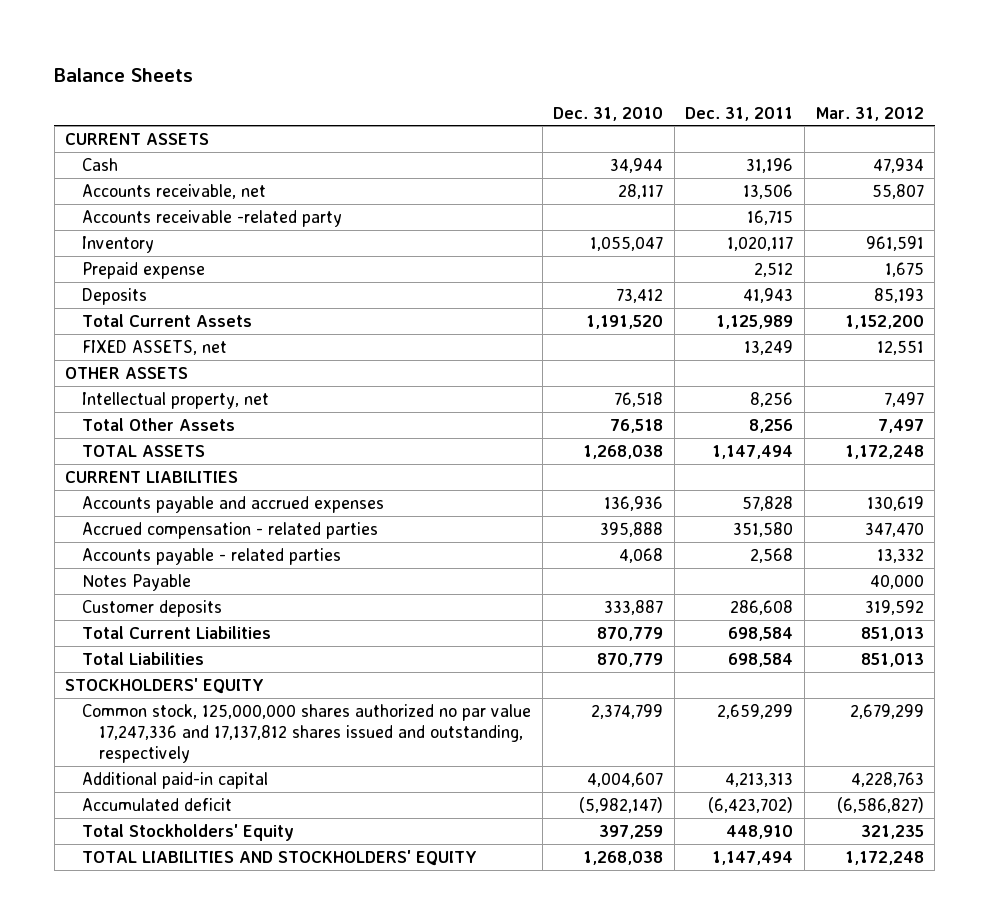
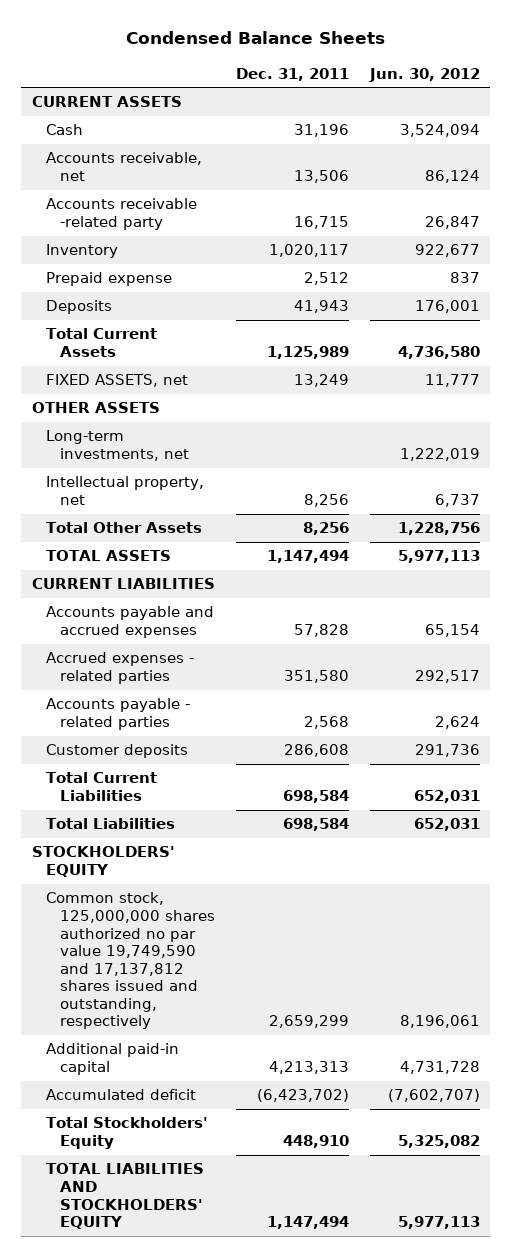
- Balance Sheets
+ Condensed Balance Sheets
- | Dec. 31, 2010 | Dec. 31, 2011 | Mar. 31, 2012
+ | Dec. 31, 2011 | Jun. 30, 2012
+ Long-term investments, net | | 1,222,019
- Accrued compensation - related parties | 395,888 | 351,580 | 347,470
+ Accrued expenses - related parties | 351,580 | 292,517
- Notes Payable | | | 40,000
- Common stock, 125,000,000 shares authorized no par value 17,247,336 and 17,137,812 shares issued and outstanding, respectively | 2,374,799 | 2,659,299 | 2,679,299
+ Common stock, 125,000,000 shares authorized no par value 19,749,590 and 17,137,812 shares issued and outstanding, respectively | 2,659,299 | 8,196,061

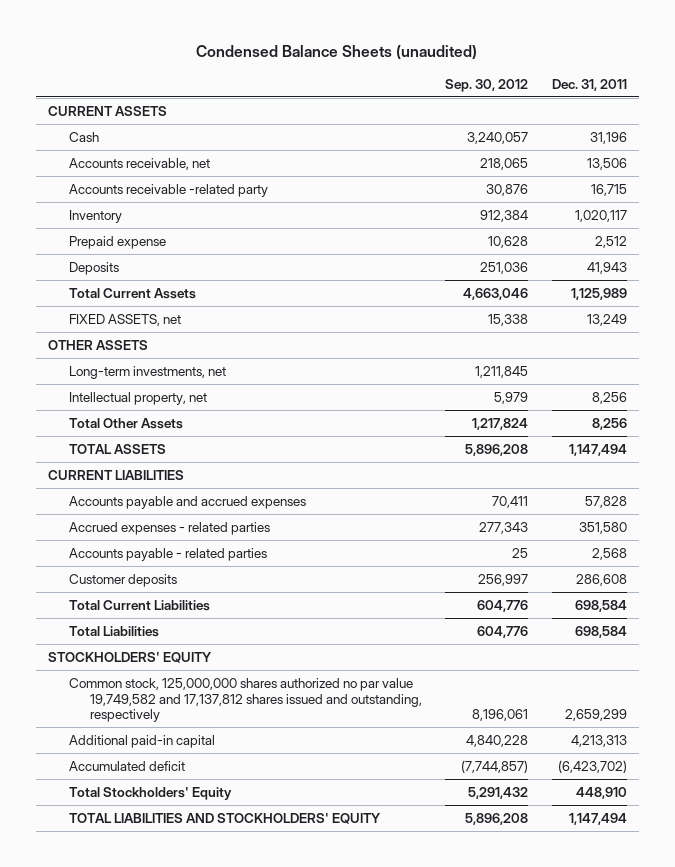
- Condensed Balance Sheets
+ Condensed Balance Sheets (unaudited)
- | Dec. 31, 2011 | Jun. 30, 2012
+ | Sep. 30, 2012 | Dec. 31, 2011
- Common stock, 125,000,000 shares authorized no par value 19,749,590 and 17,137,812 shares issued and outstanding, respectively | 2,659,299 | 8,196,061
+ Common stock, 125,000,000 shares authorized no par value 19,749,582 and 17,137,812 shares issued and outstanding, respectively | 8,196,061 | 2,659,299

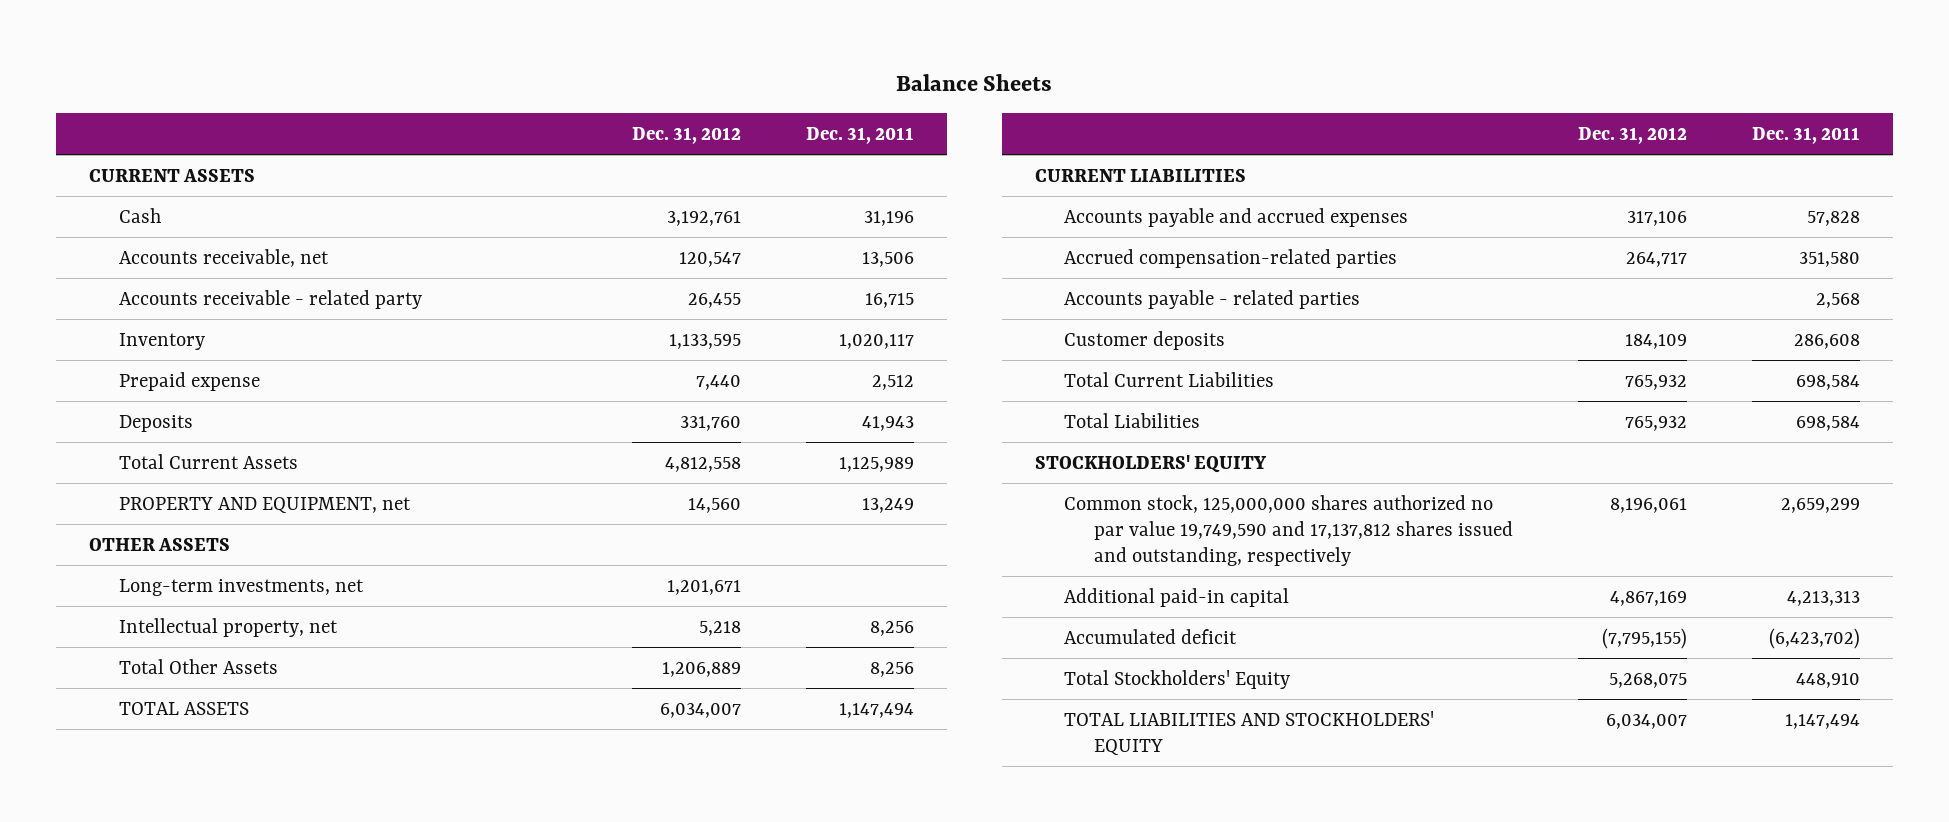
- Condensed Balance Sheets (unaudited)
+ Balance Sheets
- | Sep. 30, 2012 | Dec. 31, 2011
+ | Dec. 31, 2012 | Dec. 31, 2011
- Accounts receivable -related party | 30,876 | 16,715
+ Accounts receivable - related party | 26,455 | 16,715
- FIXED ASSETS, net | 15,338 | 13,249
+ PROPERTY AND EQUIPMENT, net | 14,560 | 13,249
- Accrued expenses - related parties | 277,343 | 351,580
+ Accrued compensation-related parties | 264,717 | 351,580
- Common stock, 125,000,000 shares authorized no par value 19,749,582 and 17,137,812 shares issued and outstanding, respectively | 8,196,061 | 2,659,299
+ Common stock, 125,000,000 shares authorized no par value 19,749,590 and 17,137,812 shares issued and outstanding, respectively | 8,196,061 | 2,659,299

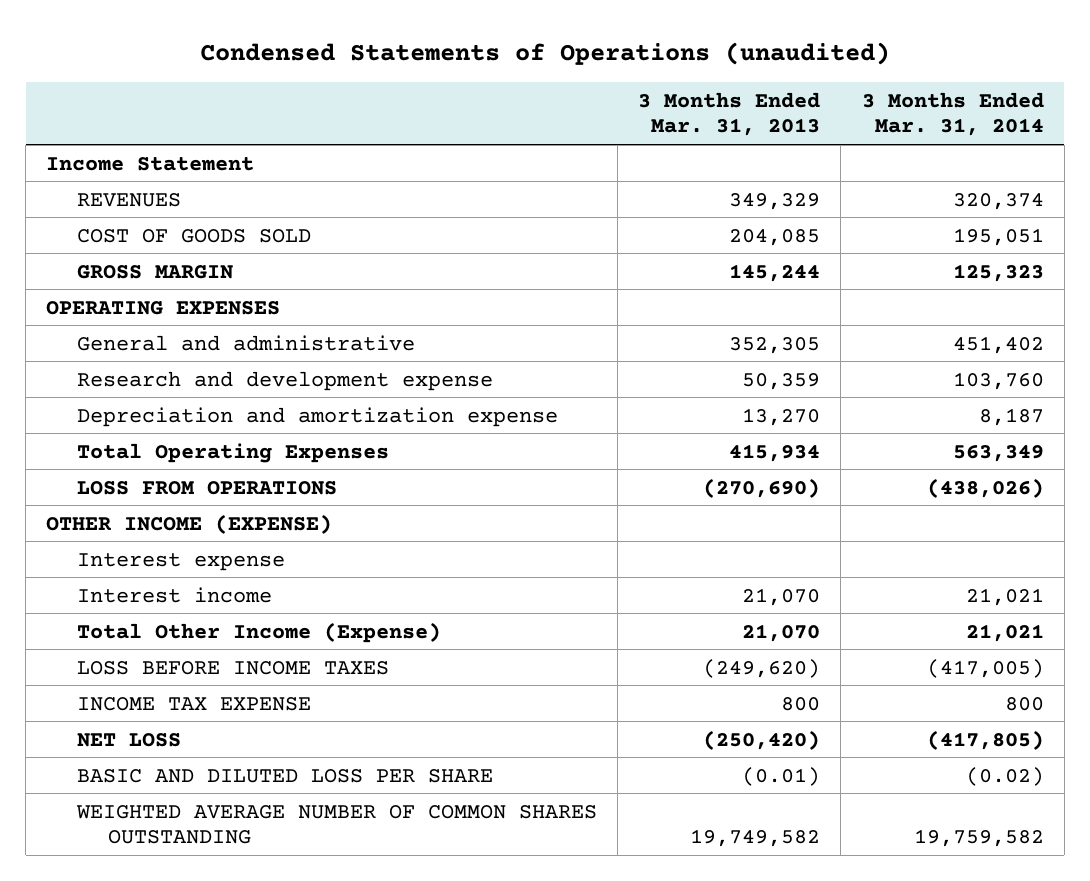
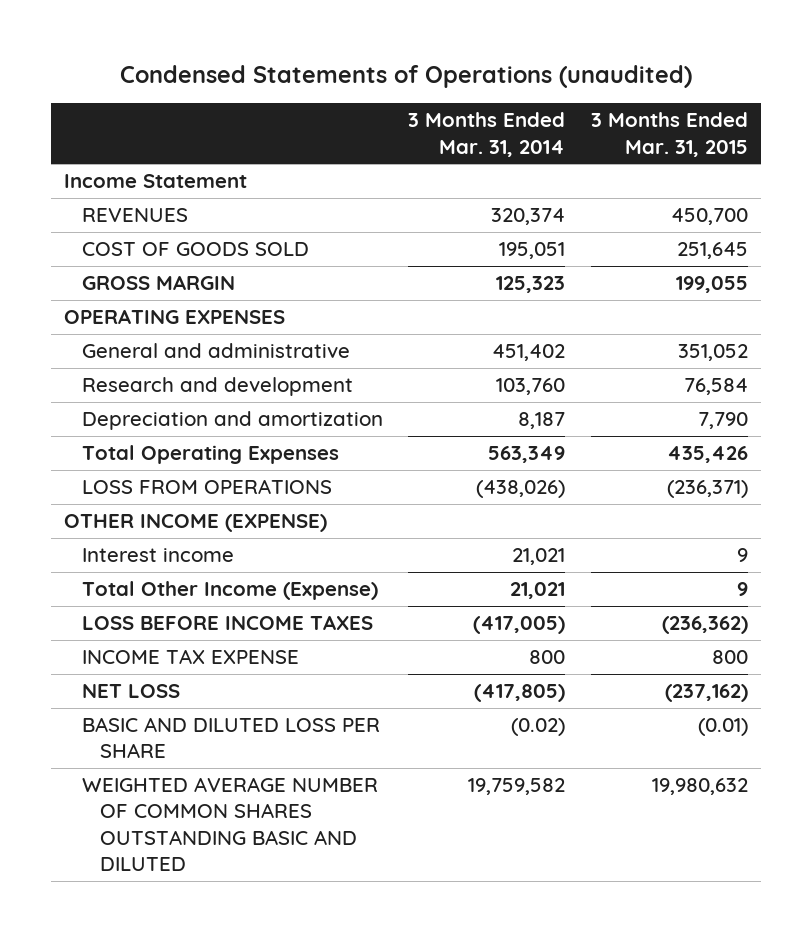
- | 3 Months Ended Mar. 31, 2013 | 3 Months Ended Mar. 31, 2014
+ | 3 Months Ended Mar. 31, 2014 | 3 Months Ended Mar. 31, 2015
- Research and development expense | 50,359 | 103,760
- Depreciation and amortization expense | 13,270 | 8,187
+ Research and development | 103,760 | 76,584
+ Depreciation and amortization | 8,187 | 7,790
- Interest expense
- WEIGHTED AVERAGE NUMBER OF COMMON SHARES OUTSTANDING | 19,749,582 | 19,759,582
+ WEIGHTED AVERAGE NUMBER OF COMMON SHARES OUTSTANDING BASIC AND DILUTED | 19,759,582 | 19,980,632

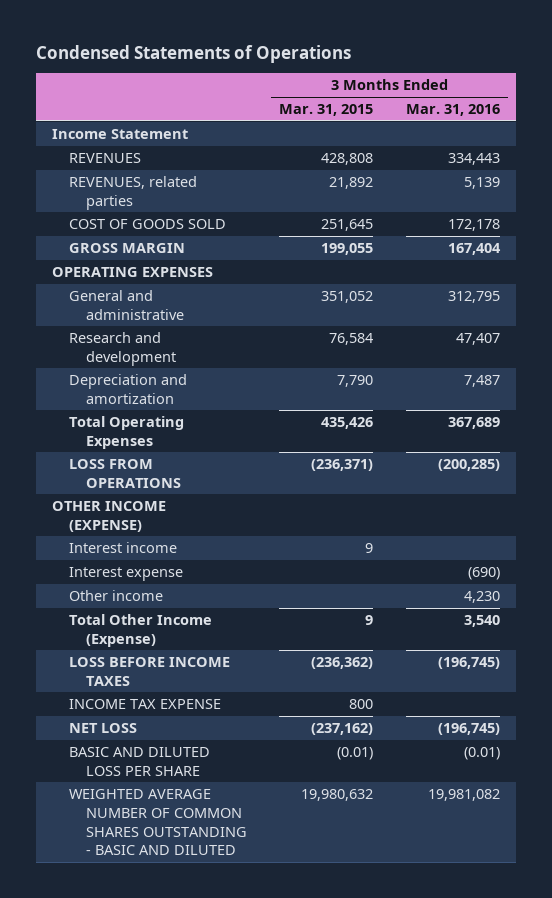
- Condensed Statements of Operations (unaudited)
+ Condensed Statements of Operations
- | 3 Months Ended Mar. 31, 2014 | 3 Months Ended Mar. 31, 2015
+ | 3 Months Ended Mar. 31, 2015 | 3 Months Ended Mar. 31, 2016
- REVENUES | 320,374 | 450,700
+ REVENUES | 428,808 | 334,443
+ REVENUES, related parties | 21,892 | 5,139
+ Interest expense | | (690)
+ Other income | | 4,230
- WEIGHTED AVERAGE NUMBER OF COMMON SHARES OUTSTANDING BASIC AND DILUTED | 19,759,582 | 19,980,632
+ WEIGHTED AVERAGE NUMBER OF COMMON SHARES OUTSTANDING - BASIC AND DILUTED | 19,980,632 | 19,981,082

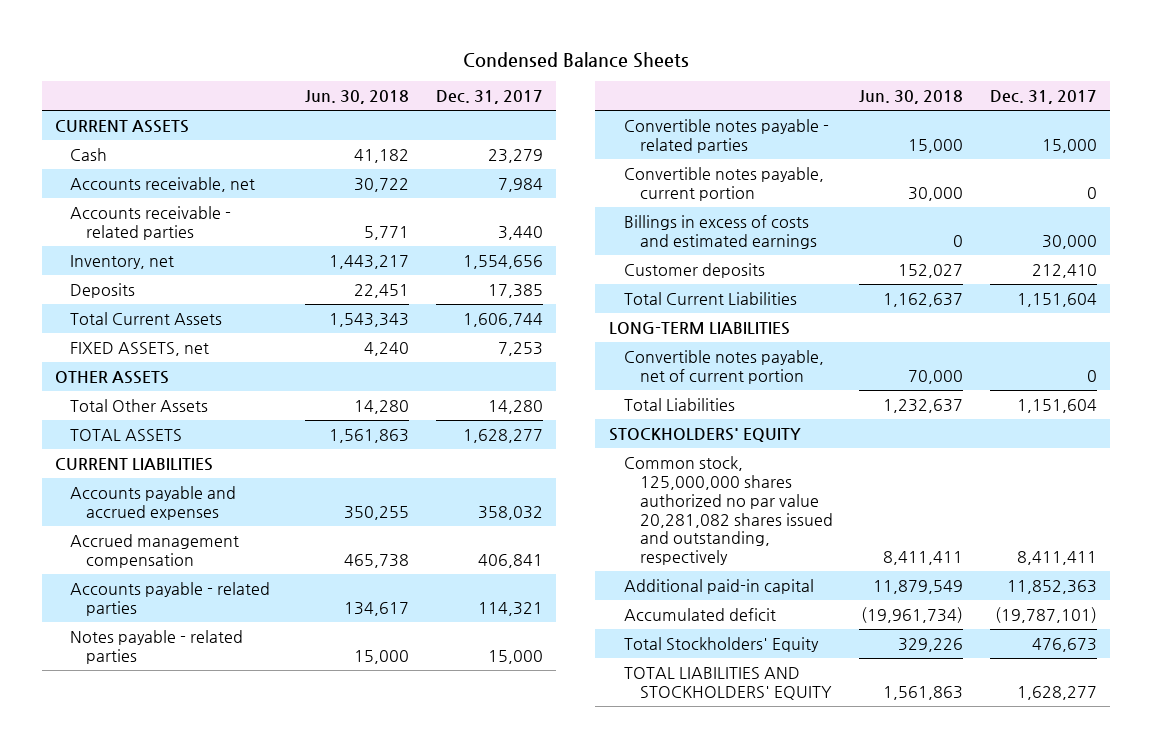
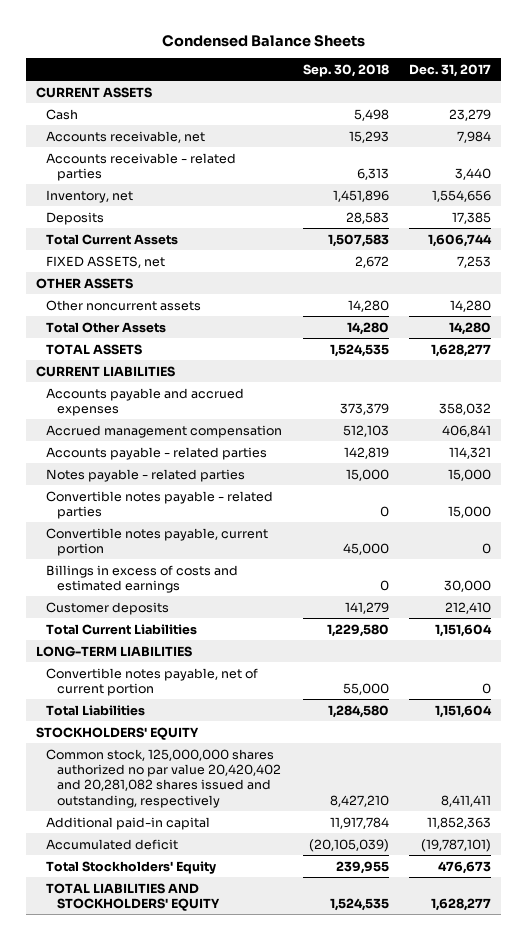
- | Jun. 30, 2018 | Dec. 31, 2017
+ | Sep. 30, 2018 | Dec. 31, 2017
+ Other noncurrent assets | 14,280 | 14,280
- Common stock, 125,000,000 shares authorized no par value 20,281,082 shares issued and outstanding, respectively | 8,411,411 | 8,411,411
+ Common stock, 125,000,000 shares authorized no par value 20,420,402 and 20,281,082 shares issued and outstanding, respectively | 8,427,210 | 8,411,411

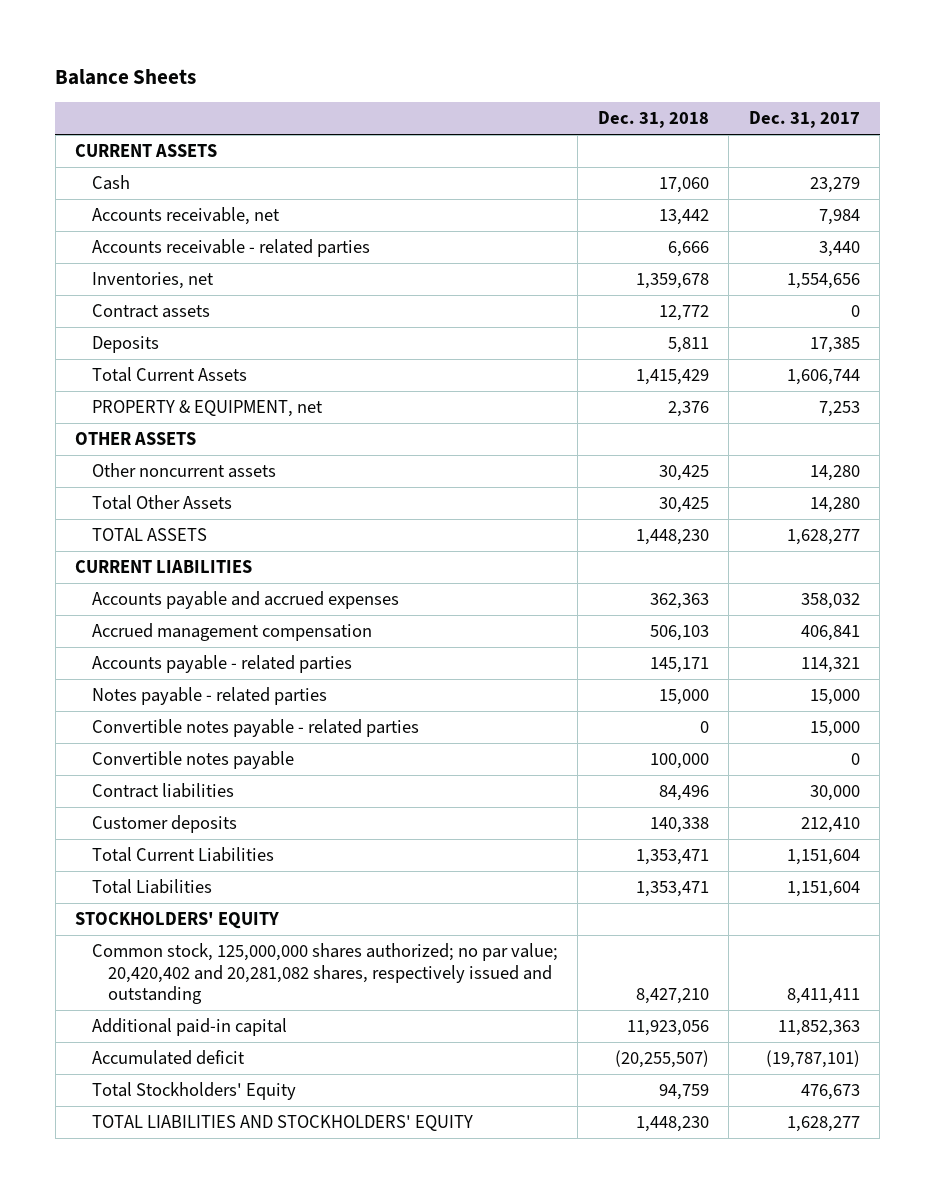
- Condensed Balance Sheets
+ Balance Sheets
- | Sep. 30, 2018 | Dec. 31, 2017
+ | Dec. 31, 2018 | Dec. 31, 2017
- Inventory, net | 1,451,896 | 1,554,656
+ Inventories, net | 1,359,678 | 1,554,656
+ Contract assets | 12,772 | 0
- FIXED ASSETS, net | 2,672 | 7,253
+ PROPERTY & EQUIPMENT, net | 2,376 | 7,253
- Convertible notes payable, current portion | 45,000 | 0
- Billings in excess of costs and estimated earnings | 0 | 30,000
+ Convertible notes payable | 100,000 | 0
+ Contract liabilities | 84,496 | 30,000
- LONG-TERM LIABILITIES
- Convertible notes payable, net of current portion | 55,000 | 0
- Common stock, 125,000,000 shares authorized no par value 20,420,402 and 20,281,082 shares issued and outstanding, respectively | 8,427,210 | 8,411,411
+ Common stock, 125,000,000 shares authorized; no par value; 20,420,402 and 20,281,082 shares, respectively issued and outstanding | 8,427,210 | 8,411,411

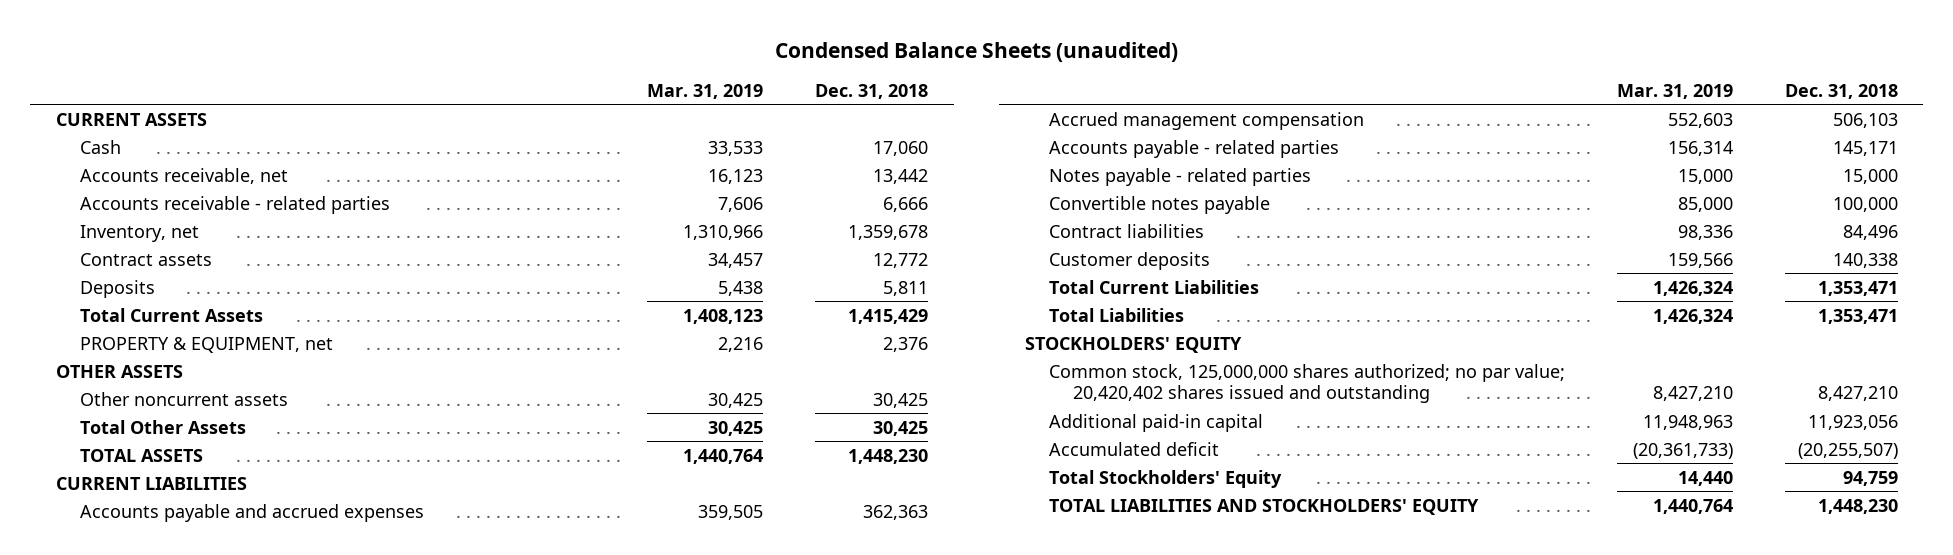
- Balance Sheets
+ Condensed Balance Sheets (unaudited)
- | Dec. 31, 2018 | Dec. 31, 2017
+ | Mar. 31, 2019 | Dec. 31, 2018
- Inventories, net | 1,359,678 | 1,554,656
+ Inventory, net | 1,310,966 | 1,359,678
- Convertible notes payable - related parties | 0 | 15,000
- Common stock, 125,000,000 shares authorized; no par value; 20,420,402 and 20,281,082 shares, respectively issued and outstanding | 8,427,210 | 8,411,411
+ Common stock, 125,000,000 shares authorized; no par value; 20,420,402 shares issued and outstanding | 8,427,210 | 8,427,210

